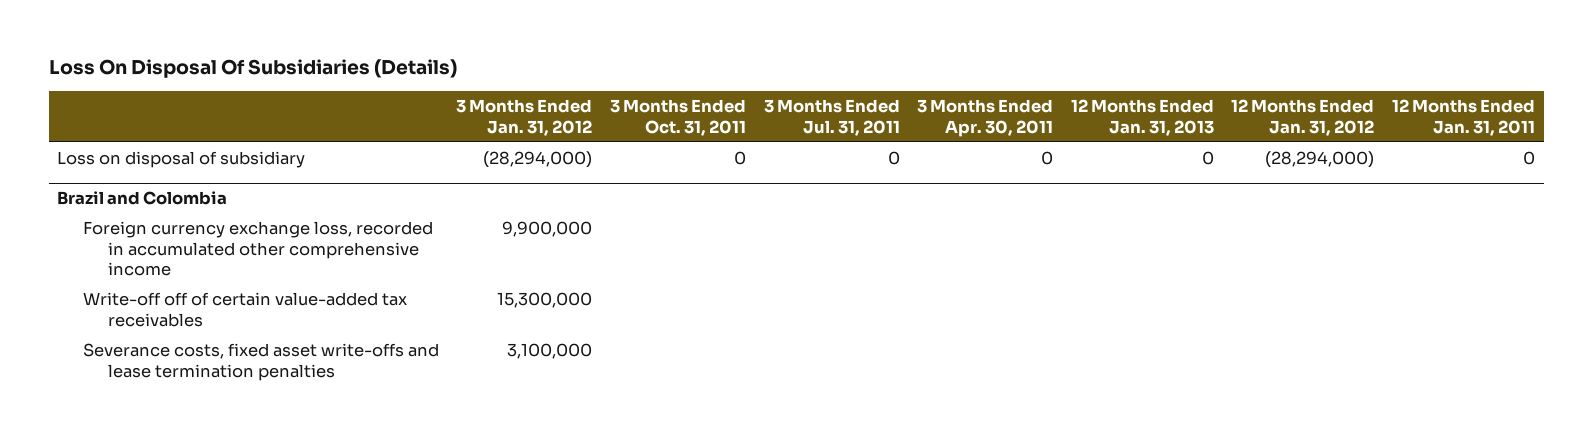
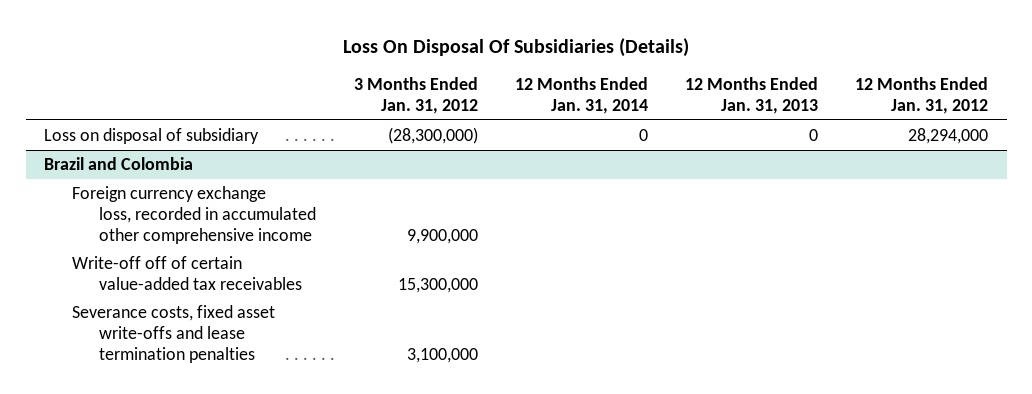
- | 3 Months Ended Jan. 31, 2012 | 3 Months Ended Oct. 31, 2011 | 3 Months Ended Jul. 31, 2011 | 3 Months Ended Apr. 30, 2011 | 12 Months Ended Jan. 31, 2013 | 12 Months Ended Jan. 31, 2012 | 12 Months Ended Jan. 31, 2011
+ | 3 Months Ended Jan. 31, 2012 | 12 Months Ended Jan. 31, 2014 | 12 Months Ended Jan. 31, 2013 | 12 Months Ended Jan. 31, 2012
- Loss on disposal of subsidiary | (28,294,000) | 0 | 0 | 0 | 0 | (28,294,000) | 0
+ Loss on disposal of subsidiary | (28,300,000) | 0 | 0 | 28,294,000

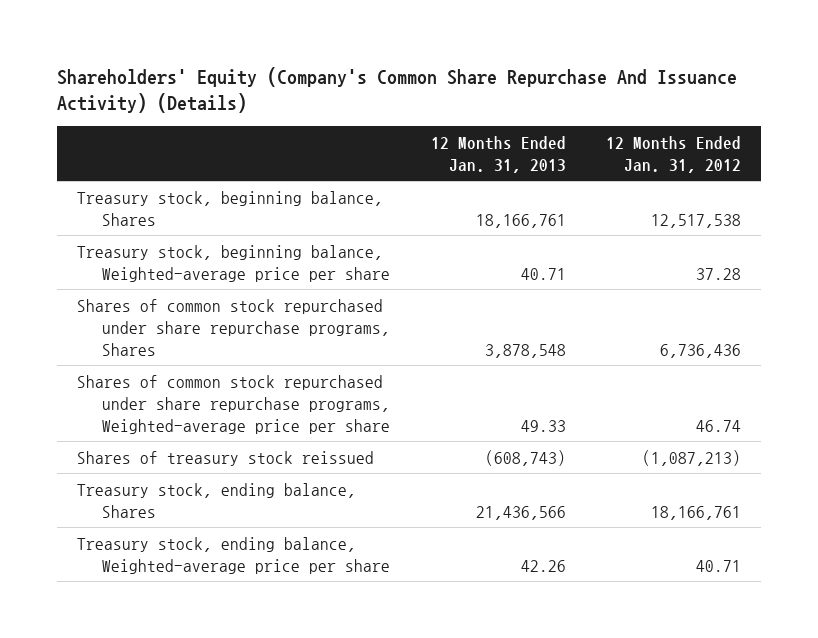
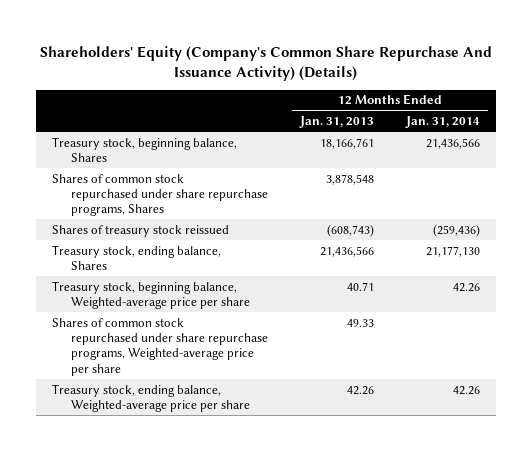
- | 12 Months Ended Jan. 31, 2013 | 12 Months Ended Jan. 31, 2012
+ | 12 Months Ended Jan. 31, 2013 | 12 Months Ended Jan. 31, 2014
moved down: Treasury stock, beginning balance, Weighted-average price per share | 40.71 | 42.26
moved down: Shares of common stock repurchased under share repurchase programs, Weighted-average price per share | 49.33 |

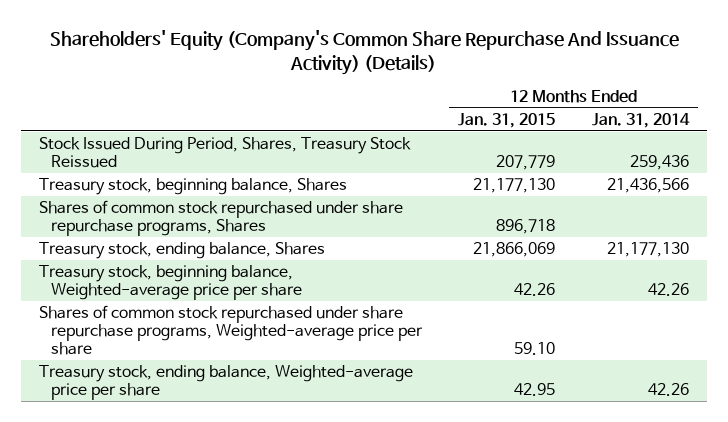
- | 12 Months Ended Jan. 31, 2013 | 12 Months Ended Jan. 31, 2014
+ | 12 Months Ended Jan. 31, 2015 | 12 Months Ended Jan. 31, 2014
+ Stock Issued During Period, Shares, Treasury Stock Reissued | 207,779 | 259,436
- Shares of treasury stock reissued | (608,743) | (259,436)

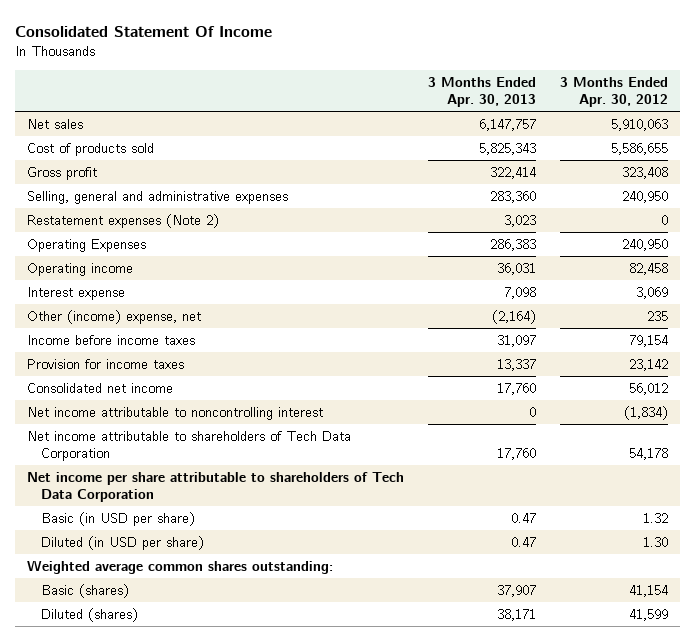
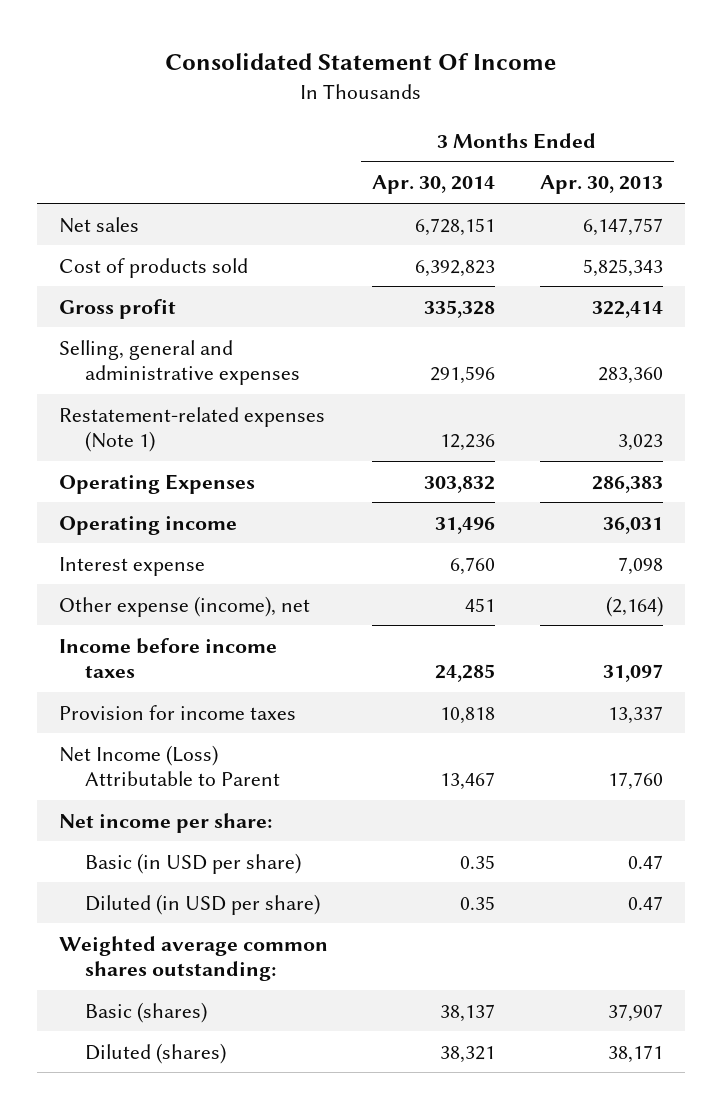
- | 3 Months Ended Apr. 30, 2013 | 3 Months Ended Apr. 30, 2012
+ | 3 Months Ended Apr. 30, 2014 | 3 Months Ended Apr. 30, 2013
- Restatement expenses (Note 2) | 3,023 | 0
+ Restatement-related expenses (Note 1) | 12,236 | 3,023
- Other (income) expense, net | (2,164) | 235
+ Other expense (income), net | 451 | (2,164)
- Consolidated net income | 17,760 | 56,012
- Net income attributable to noncontrolling interest | 0 | (1,834)
- Net income attributable to shareholders of Tech Data Corporation | 17,760 | 54,178
- Net income per share attributable to shareholders of Tech Data Corporation
+ Net Income (Loss) Attributable to Parent | 13,467 | 17,760
+ Net income per share:

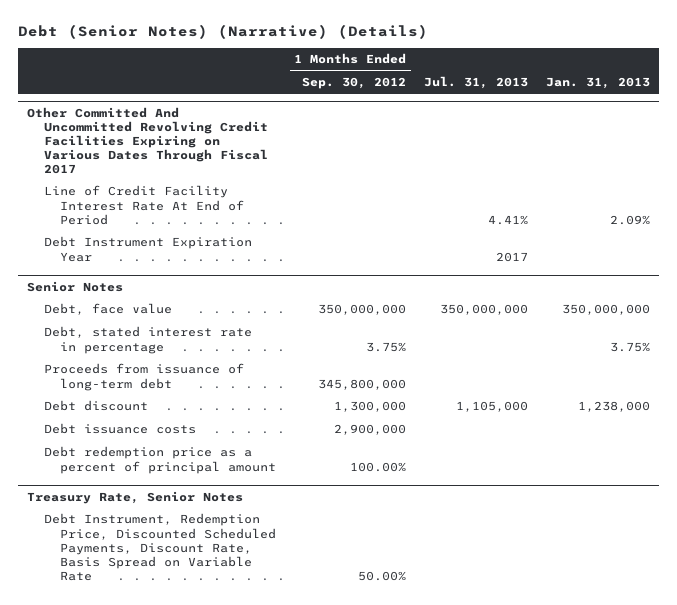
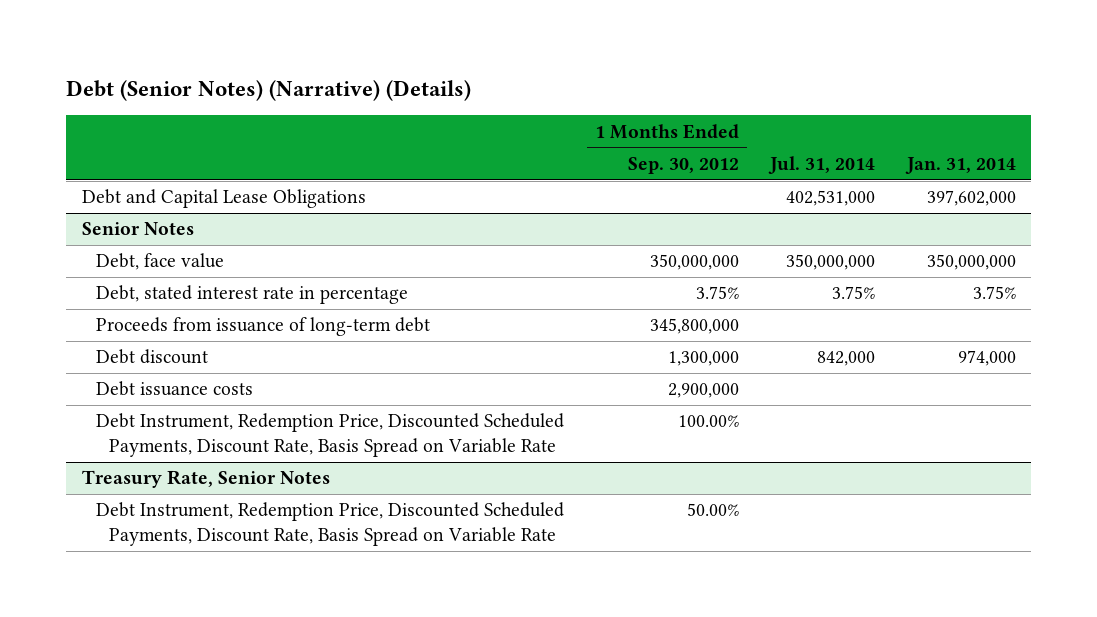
- | 1 Months Ended Sep. 30, 2012 | Jul. 31, 2013 | Jan. 31, 2013
+ | 1 Months Ended Sep. 30, 2012 | Jul. 31, 2014 | Jan. 31, 2014
- Other Committed And Uncommitted Revolving Credit Facilities Expiring on Various Dates Through Fiscal 2017
- Line of Credit Facility Interest Rate At End of Period | | 4.41% | 2.09%
- Debt Instrument Expiration Year | | 2017 |
+ Debt and Capital Lease Obligations | | 402,531,000 | 397,602,000
@ Senior Notes
- Debt redemption price as a percent of principal amount | 100.00% | |
+ Debt Instrument, Redemption Price, Discounted Scheduled Payments, Discount Rate, Basis Spread on Variable Rate | 100.00% | |

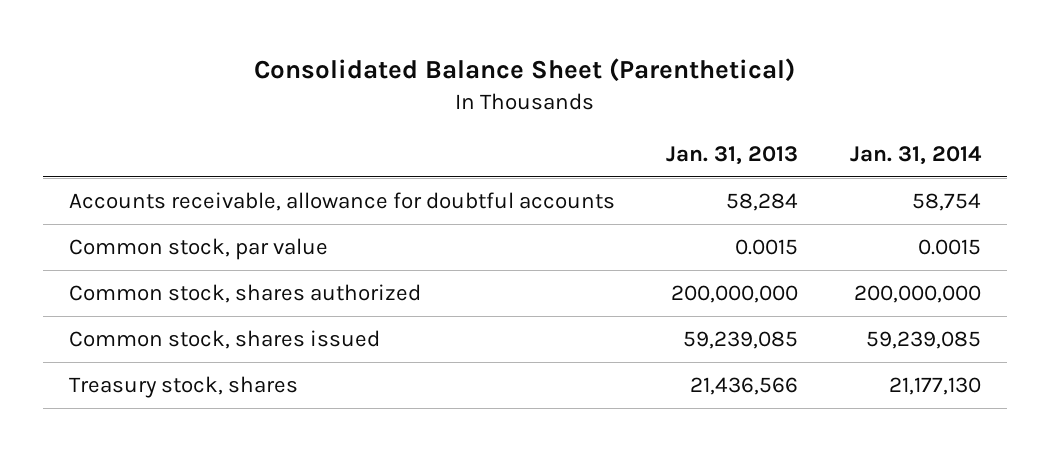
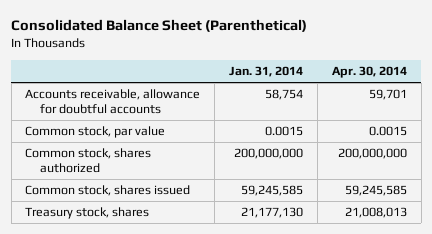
- | Jan. 31, 2013 | Jan. 31, 2014
+ | Jan. 31, 2014 | Apr. 30, 2014
- Common stock, shares issued | 59,239,085 | 59,239,085
+ Common stock, shares issued | 59,245,585 | 59,245,585

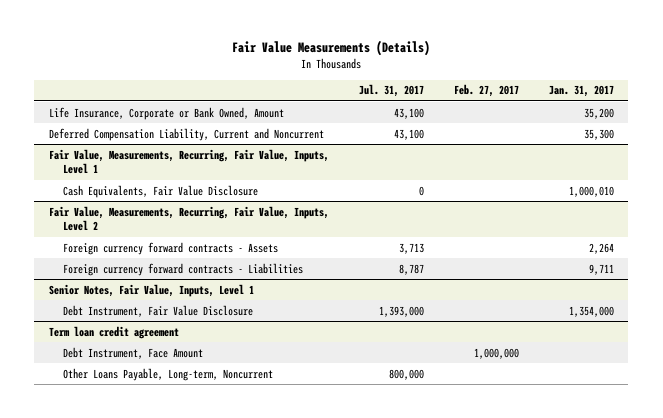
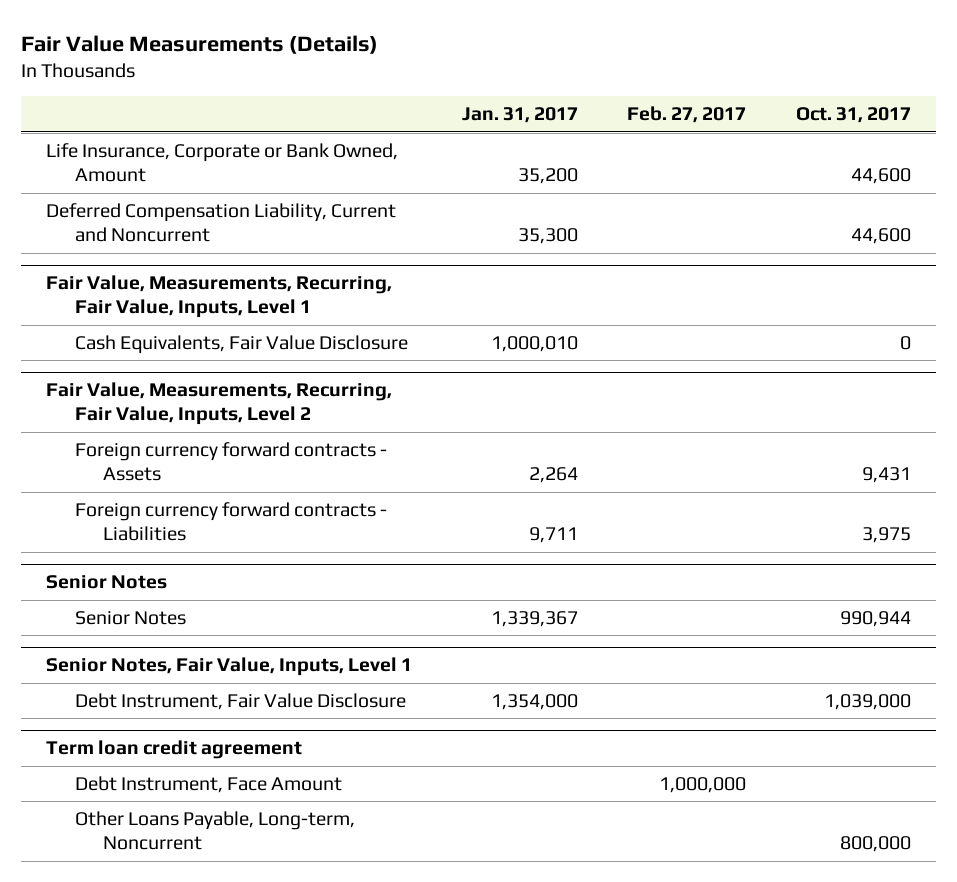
- | Jul. 31, 2017 | Feb. 27, 2017 | Jan. 31, 2017
+ | Jan. 31, 2017 | Feb. 27, 2017 | Oct. 31, 2017
+ Senior Notes
+ Senior Notes | 1,339,367 | | 990,944

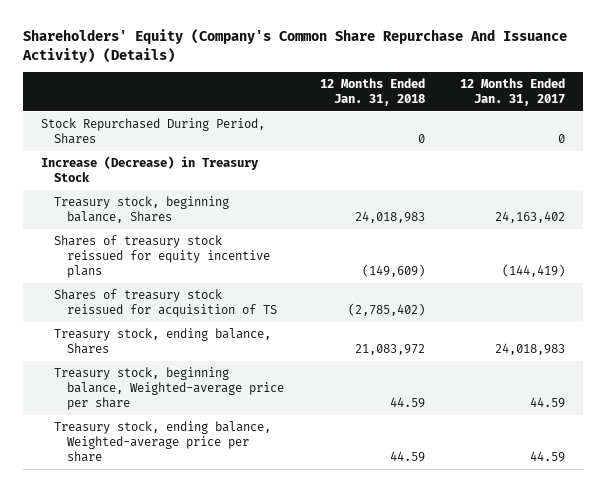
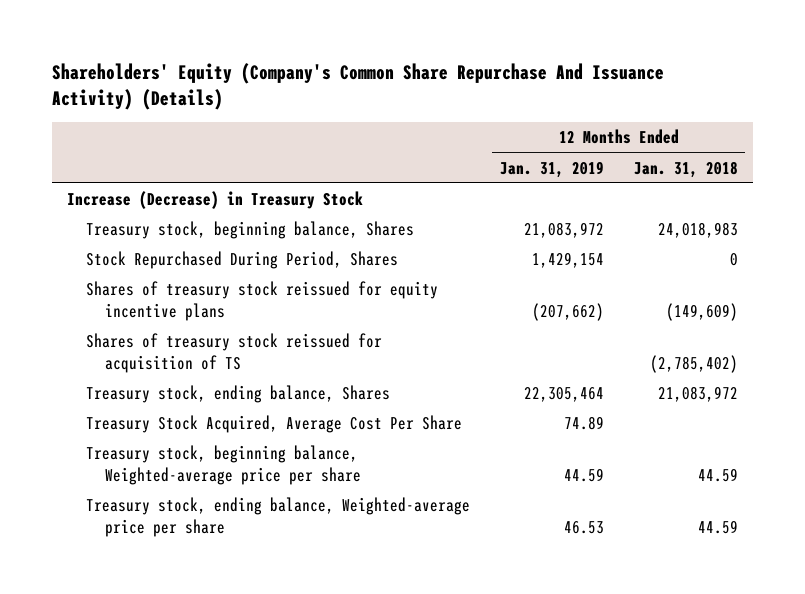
- | 12 Months Ended Jan. 31, 2018 | 12 Months Ended Jan. 31, 2017
+ | 12 Months Ended Jan. 31, 2019 | 12 Months Ended Jan. 31, 2018
moved down: Stock Repurchased During Period, Shares | 1,429,154 | 0
+ Treasury Stock Acquired, Average Cost Per Share | 74.89 |

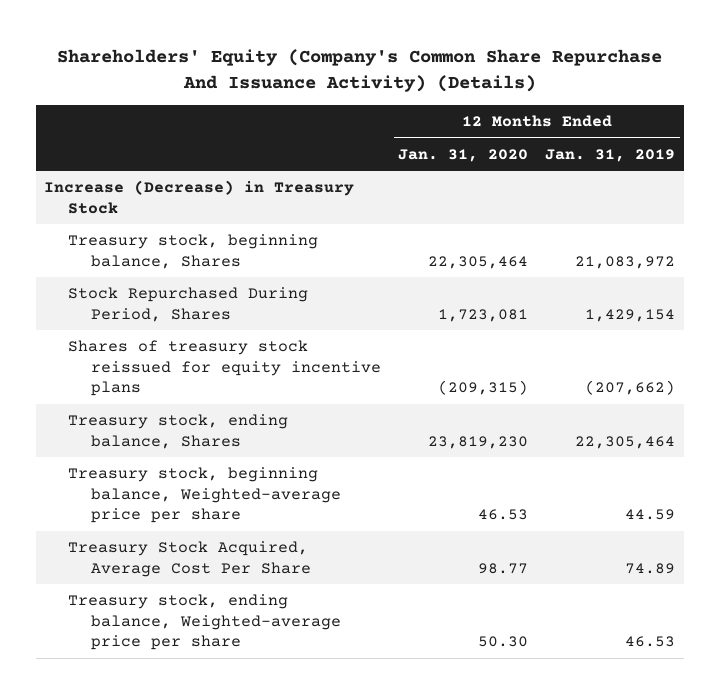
- | 12 Months Ended Jan. 31, 2019 | 12 Months Ended Jan. 31, 2018
+ | 12 Months Ended Jan. 31, 2020 | 12 Months Ended Jan. 31, 2019
- Shares of treasury stock reissued for acquisition of TS | | (2,785,402)
moved down: Treasury Stock Acquired, Average Cost Per Share | 98.77 | 74.89

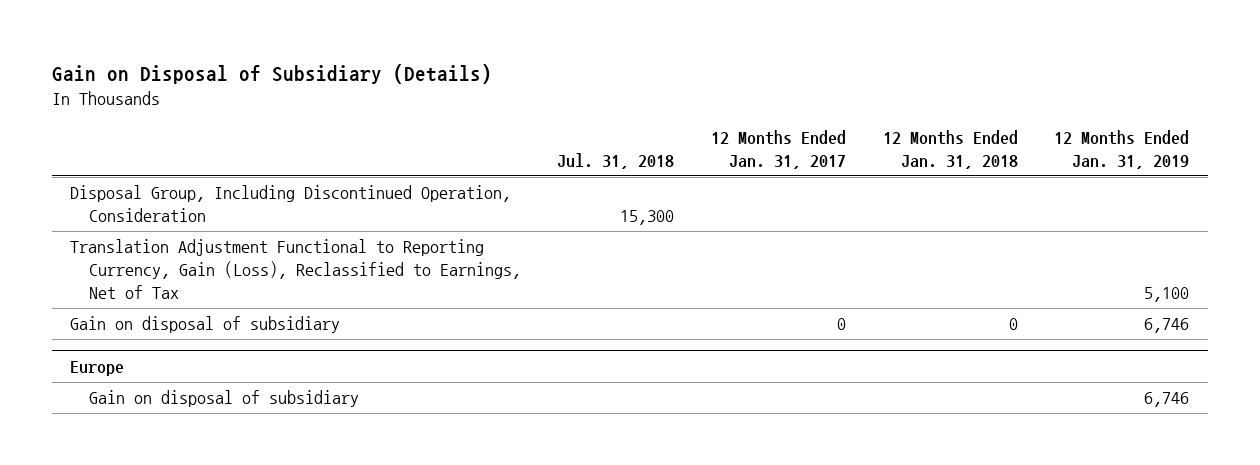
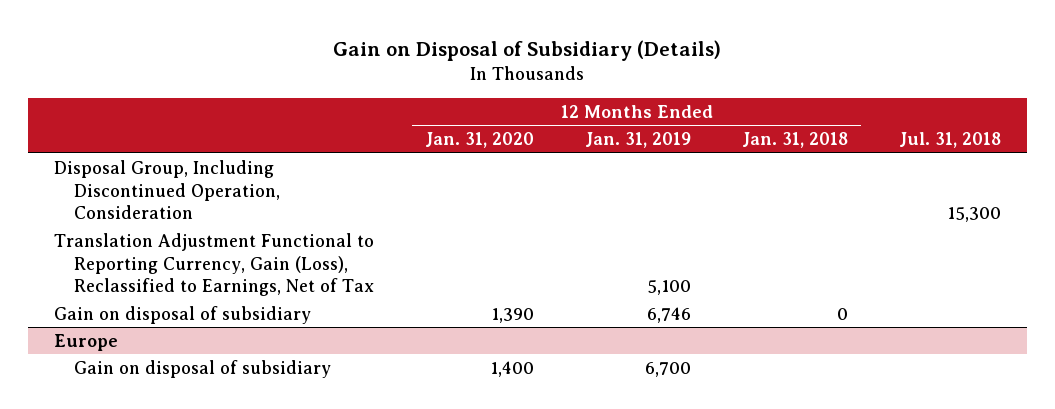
- | Jul. 31, 2018 | 12 Months Ended Jan. 31, 2017 | 12 Months Ended Jan. 31, 2018 | 12 Months Ended Jan. 31, 2019
+ | 12 Months Ended Jan. 31, 2020 | 12 Months Ended Jan. 31, 2019 | 12 Months Ended Jan. 31, 2018 | Jul. 31, 2018
@ Europe
- Gain on disposal of subsidiary | | | | 6,746
+ Gain on disposal of subsidiary | 1,400 | 6,700 | |

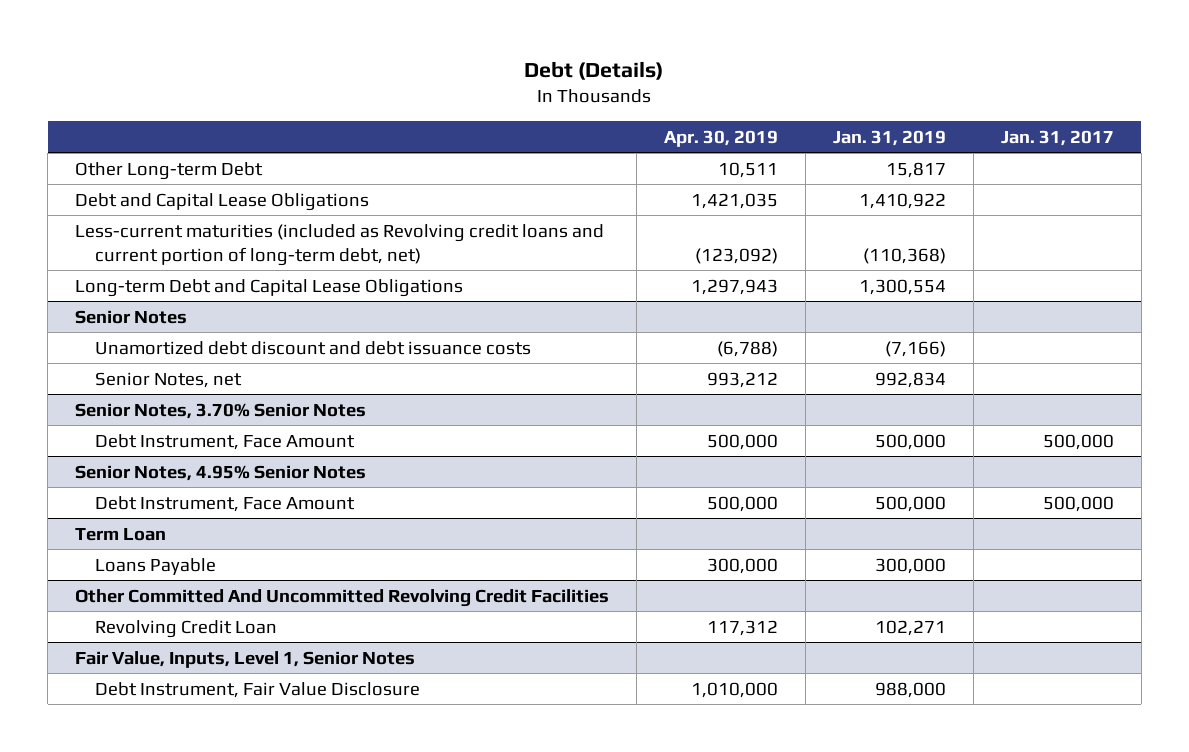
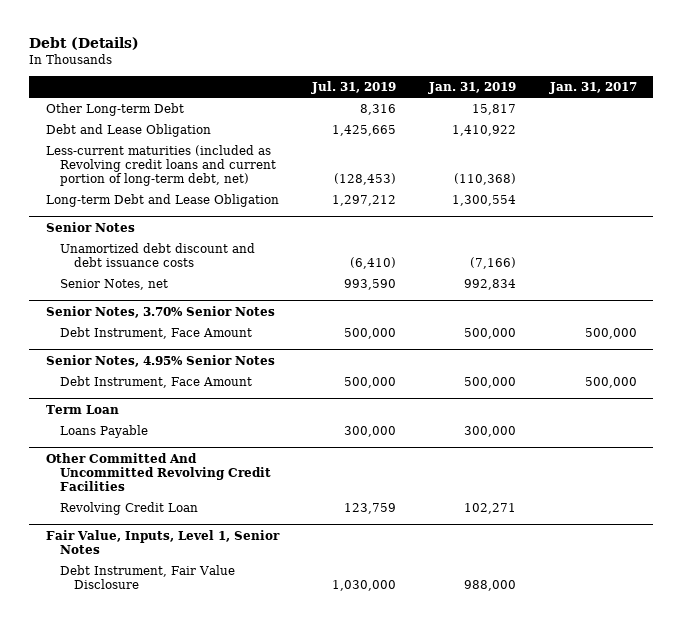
- | Apr. 30, 2019 | Jan. 31, 2019 | Jan. 31, 2017
+ | Jul. 31, 2019 | Jan. 31, 2019 | Jan. 31, 2017
- Debt and Capital Lease Obligations | 1,421,035 | 1,410,922 |
+ Debt and Lease Obligation | 1,425,665 | 1,410,922 |
- Long-term Debt and Capital Lease Obligations | 1,297,943 | 1,300,554 |
+ Long-term Debt and Lease Obligation | 1,297,212 | 1,300,554 |

